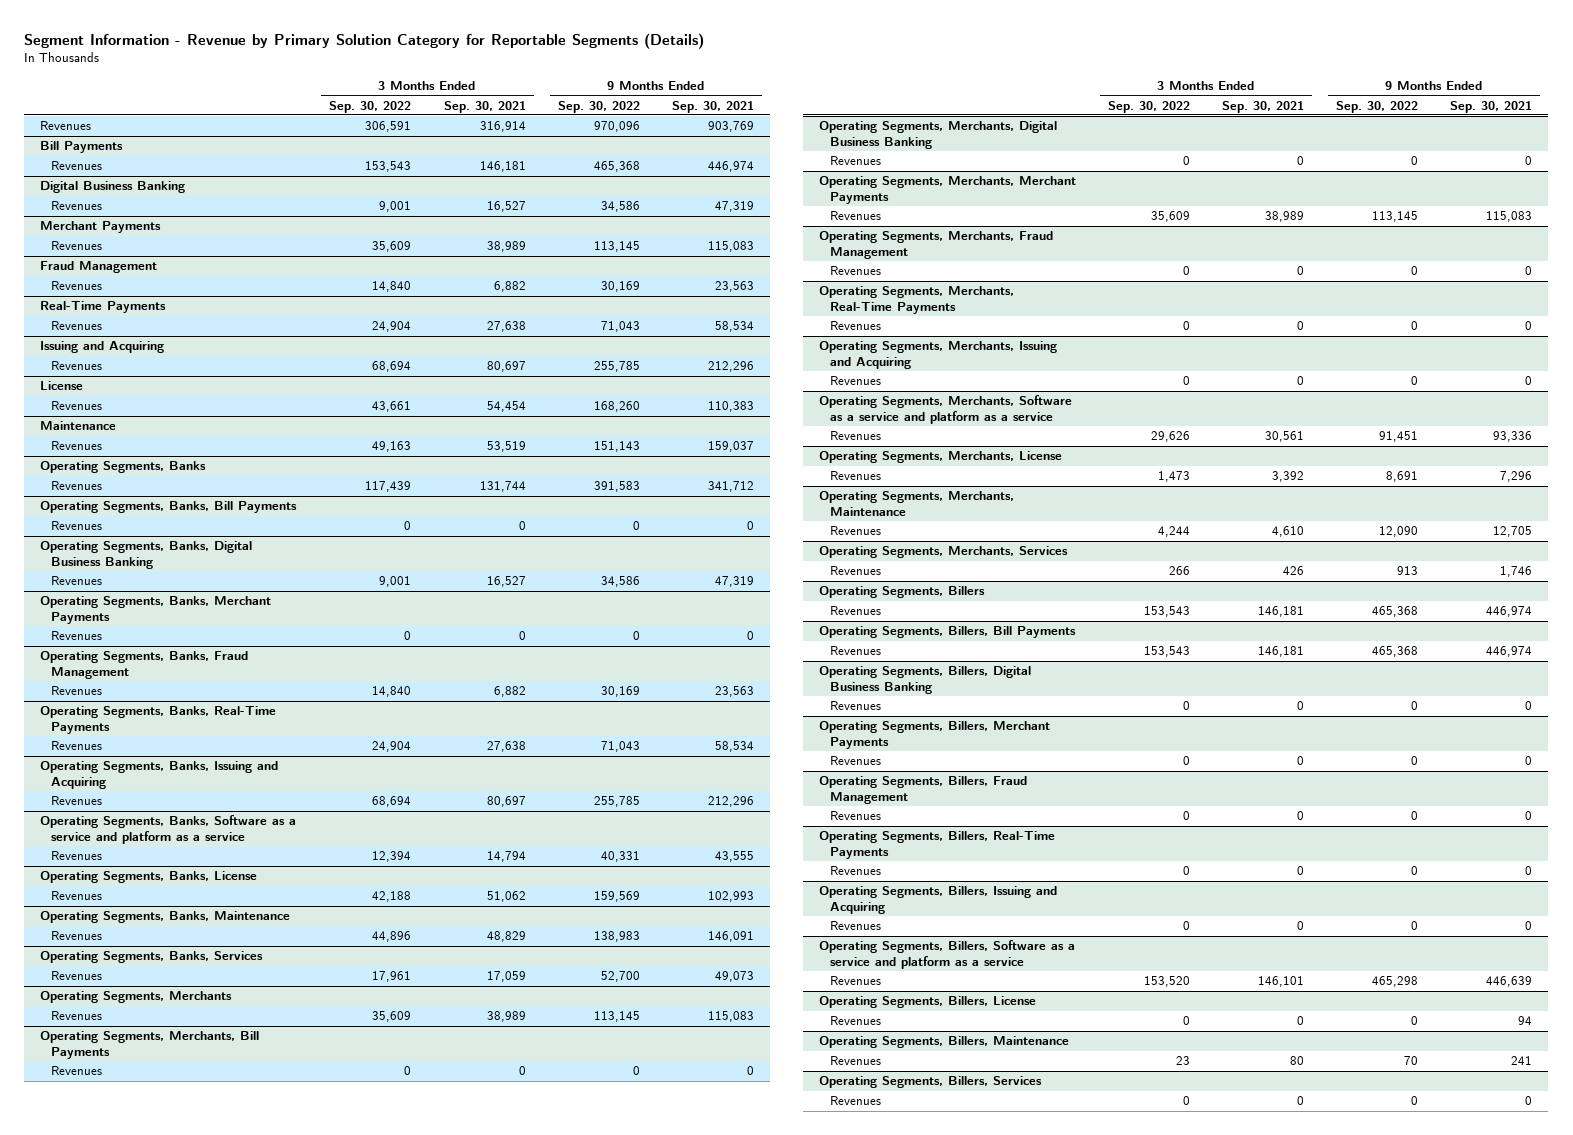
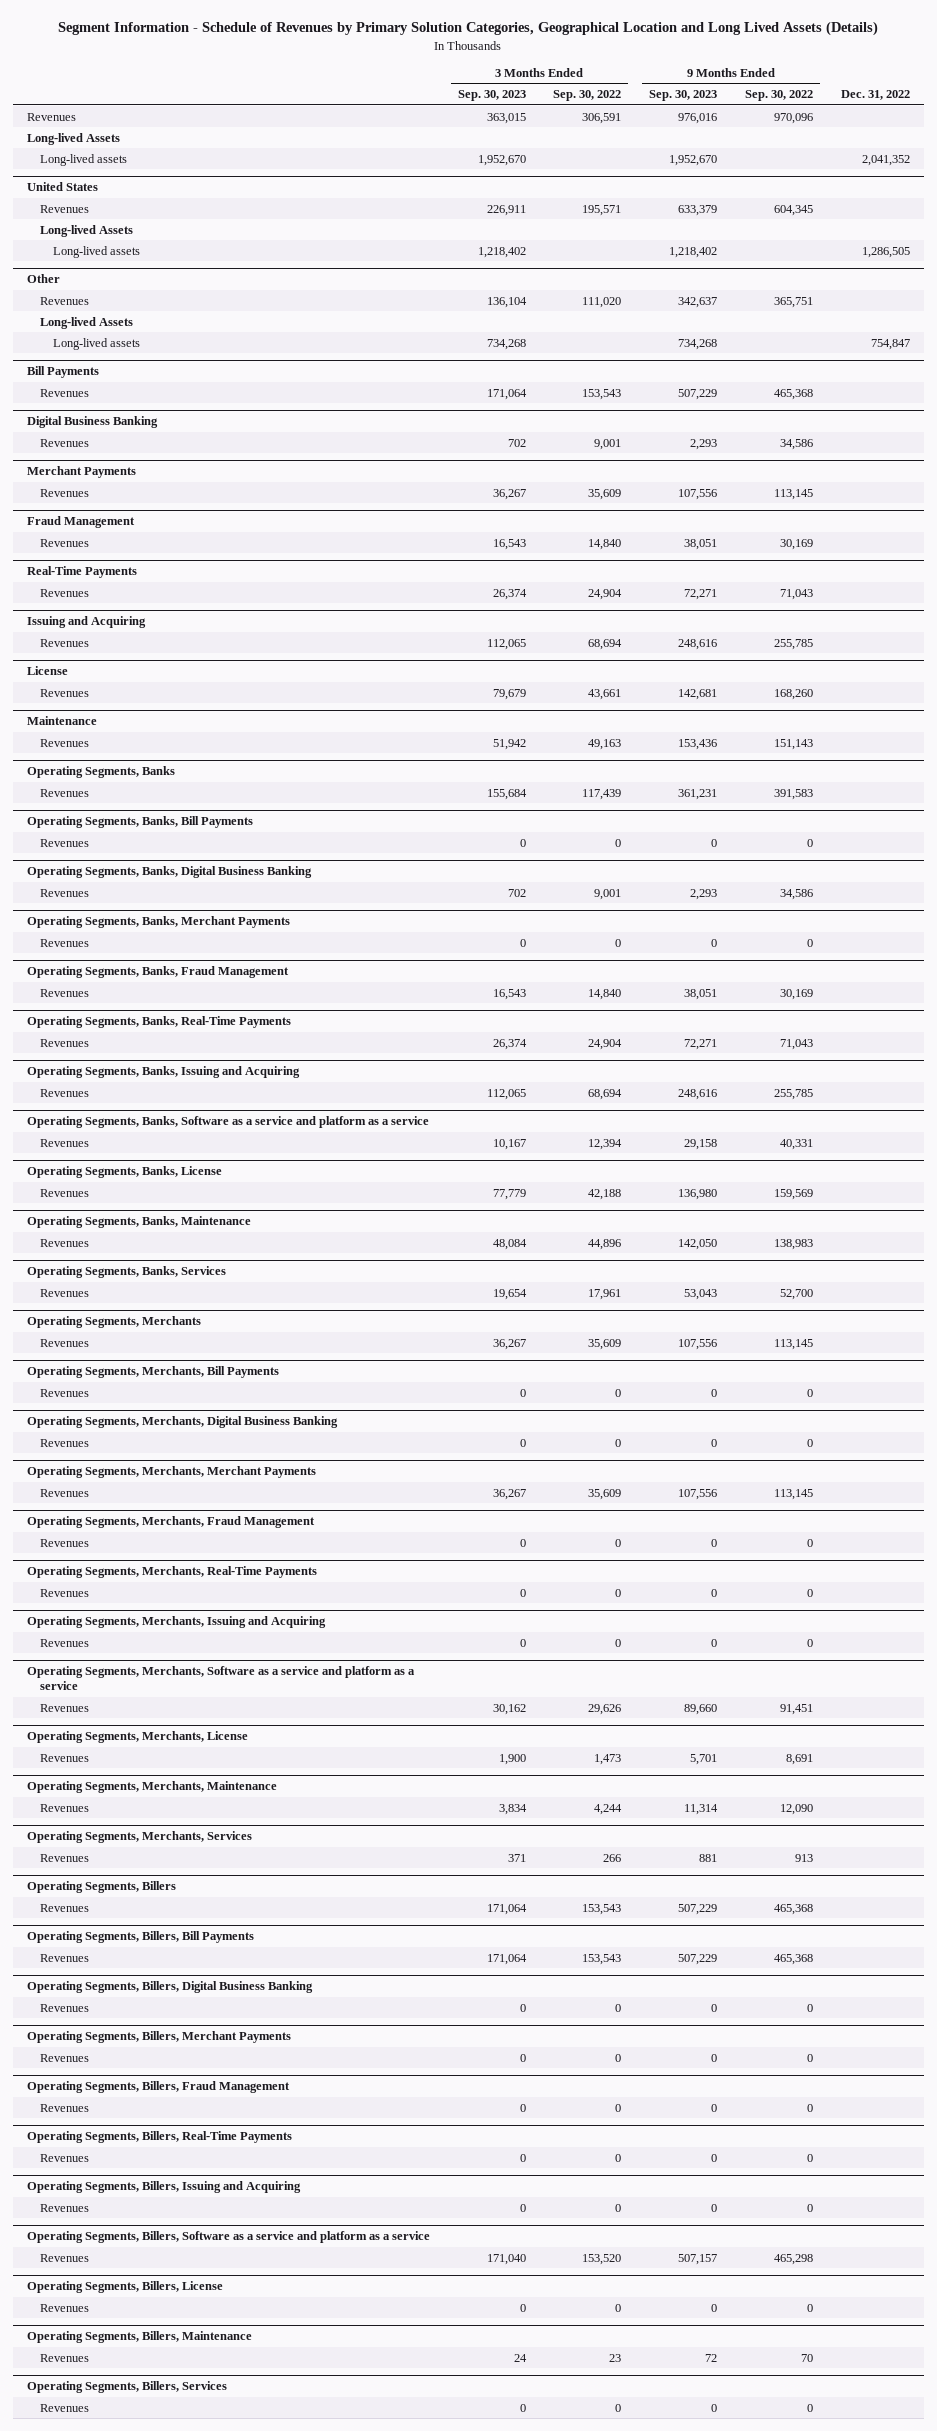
- Segment Information - Revenue by Primary Solution Category for Reportable Segments (Details)
+ Segment Information - Schedule of Revenues by Primary Solution Categories, Geographical Location and Long Lived Assets (Details)
- | 3 Months Ended Sep. 30, 2022 | 3 Months Ended Sep. 30, 2021 | 9 Months Ended Sep. 30, 2022 | 9 Months Ended Sep. 30, 2021
+ | 3 Months Ended Sep. 30, 2023 | 3 Months Ended Sep. 30, 2022 | 9 Months Ended Sep. 30, 2023 | 9 Months Ended Sep. 30, 2022 | Dec. 31, 2022
+ Long-lived Assets
+ Long-lived assets | 1,952,670 | | 1,952,670 | | 2,041,352
+ United States
+ Revenues | 226,911 | 195,571 | 633,379 | 604,345 |
+ Long-lived Assets
+ Long-lived assets | 1,218,402 | | 1,218,402 | | 1,286,505
+ Other
+ Revenues | 136,104 | 111,020 | 342,637 | 365,751 |
+ Long-lived Assets
+ Long-lived assets | 734,268 | | 734,268 | | 754,847

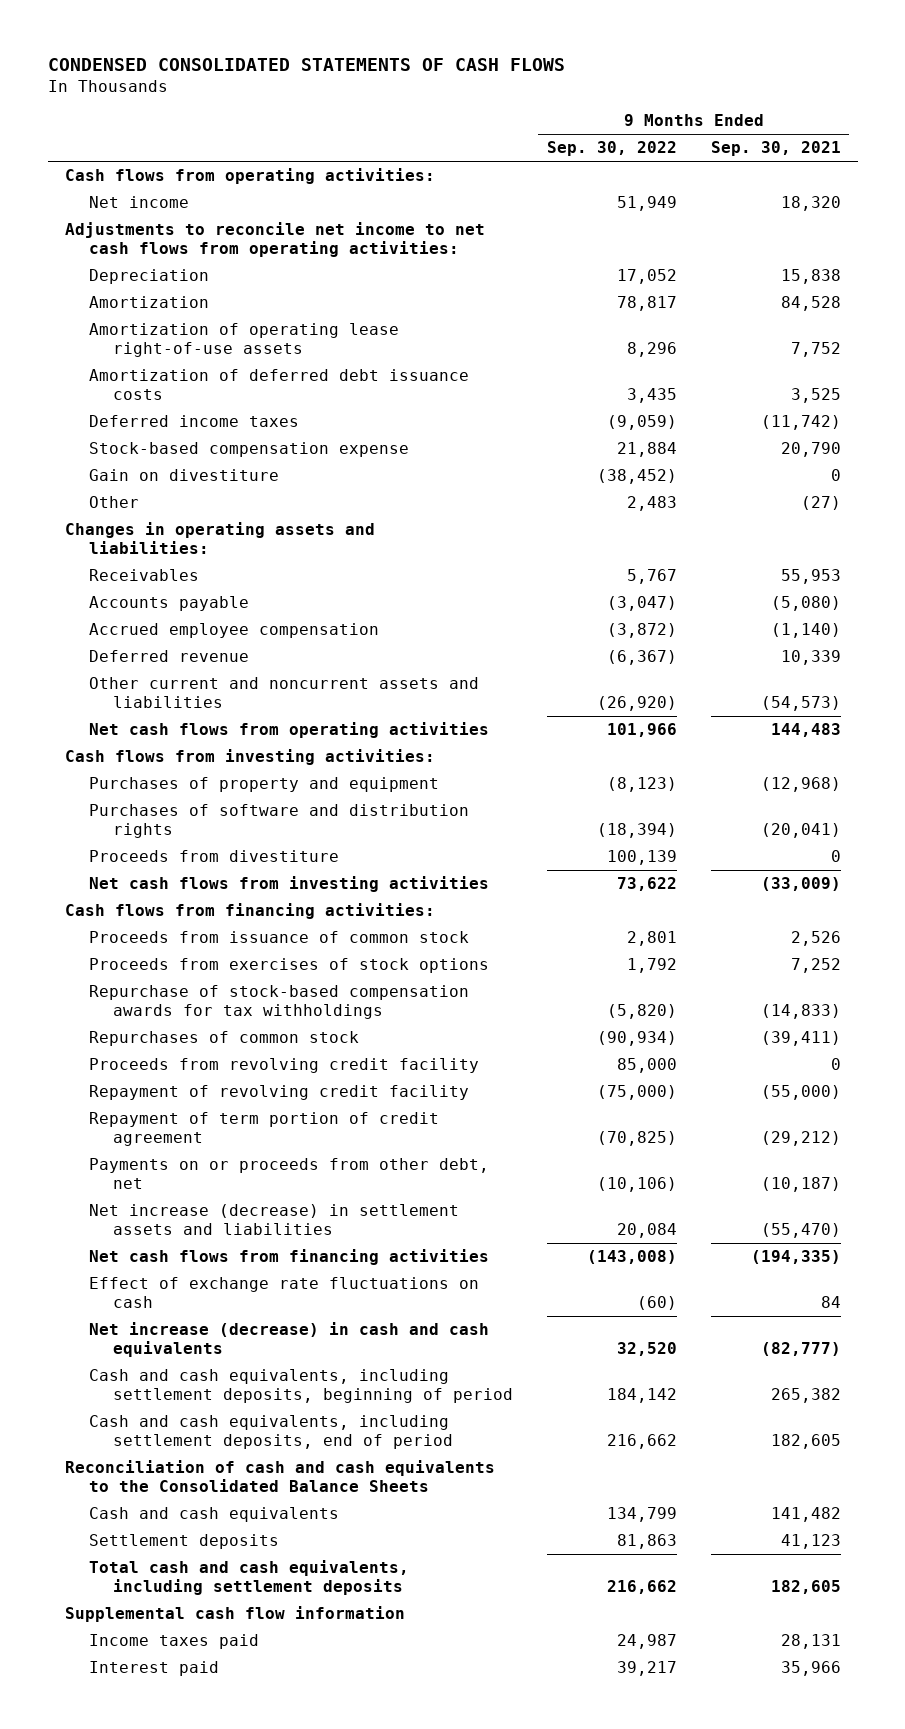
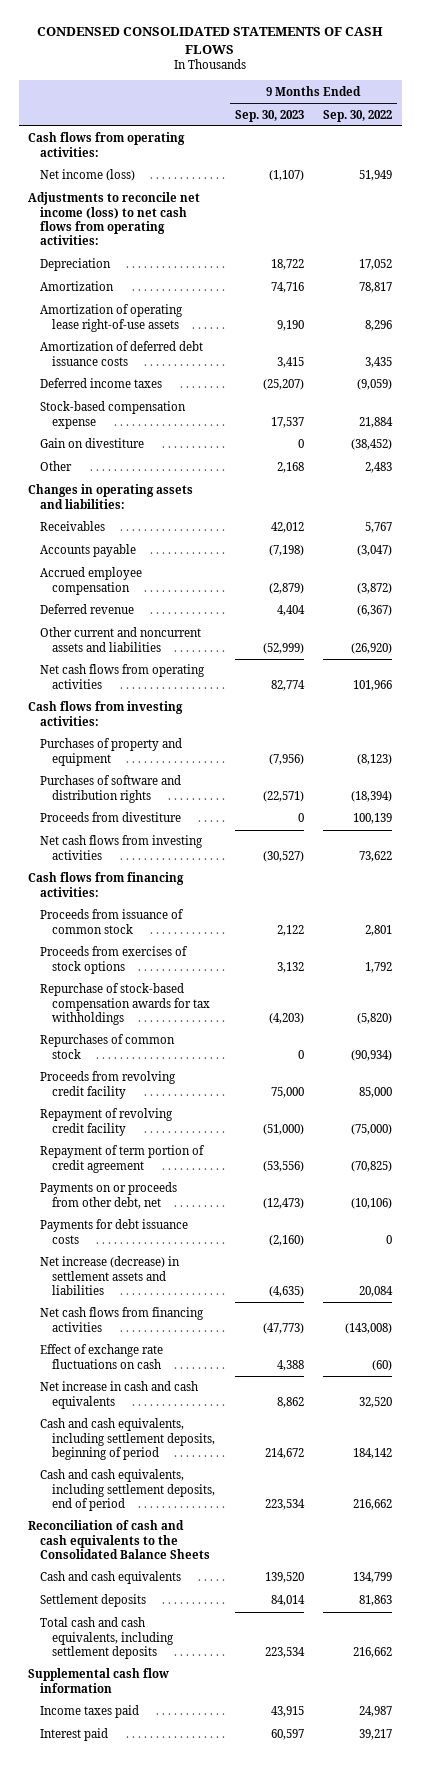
- | 9 Months Ended Sep. 30, 2022 | 9 Months Ended Sep. 30, 2021
+ | 9 Months Ended Sep. 30, 2023 | 9 Months Ended Sep. 30, 2022
- Net income | 51,949 | 18,320
- Adjustments to reconcile net income to net cash flows from operating activities:
+ Net income (loss) | (1,107) | 51,949
+ Adjustments to reconcile net income (loss) to net cash flows from operating activities:
+ Payments for debt issuance costs | (2,160) | 0
- Net increase (decrease) in cash and cash equivalents | 32,520 | (82,777)
+ Net increase in cash and cash equivalents | 8,862 | 32,520

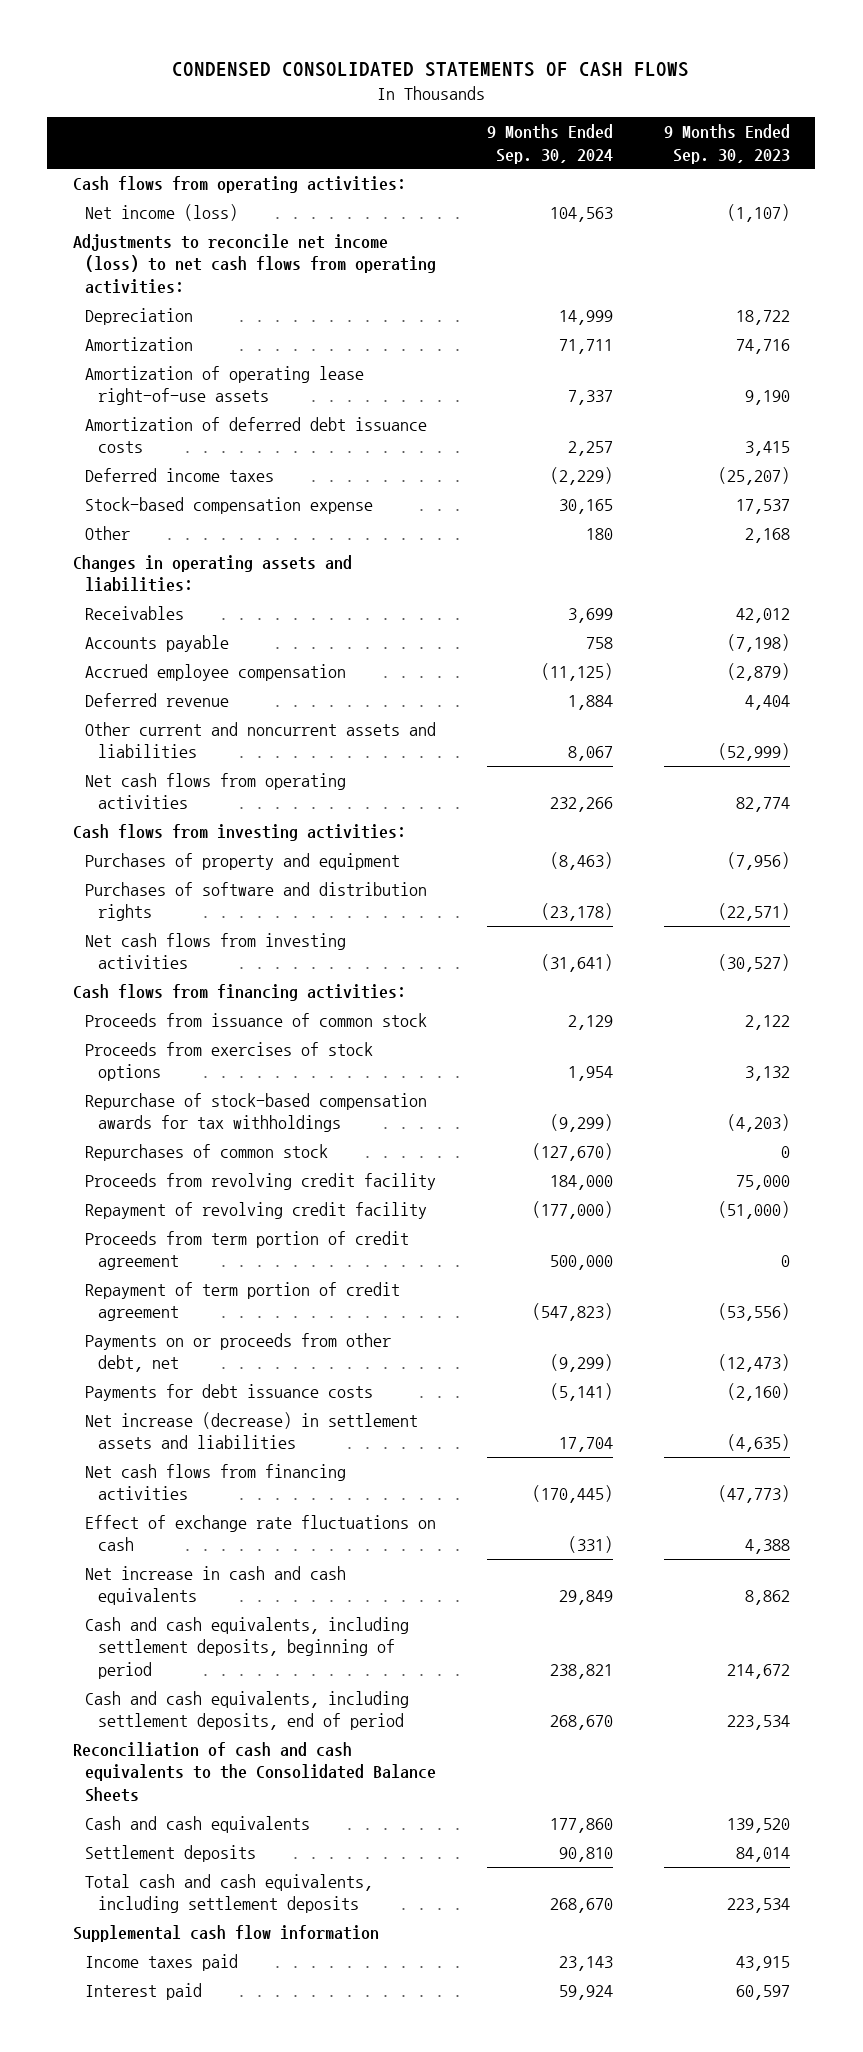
- | 9 Months Ended Sep. 30, 2023 | 9 Months Ended Sep. 30, 2022
+ | 9 Months Ended Sep. 30, 2024 | 9 Months Ended Sep. 30, 2023
- Gain on divestiture | 0 | (38,452)
- Proceeds from divestiture | 0 | 100,139
+ Proceeds from term portion of credit agreement | 500,000 | 0

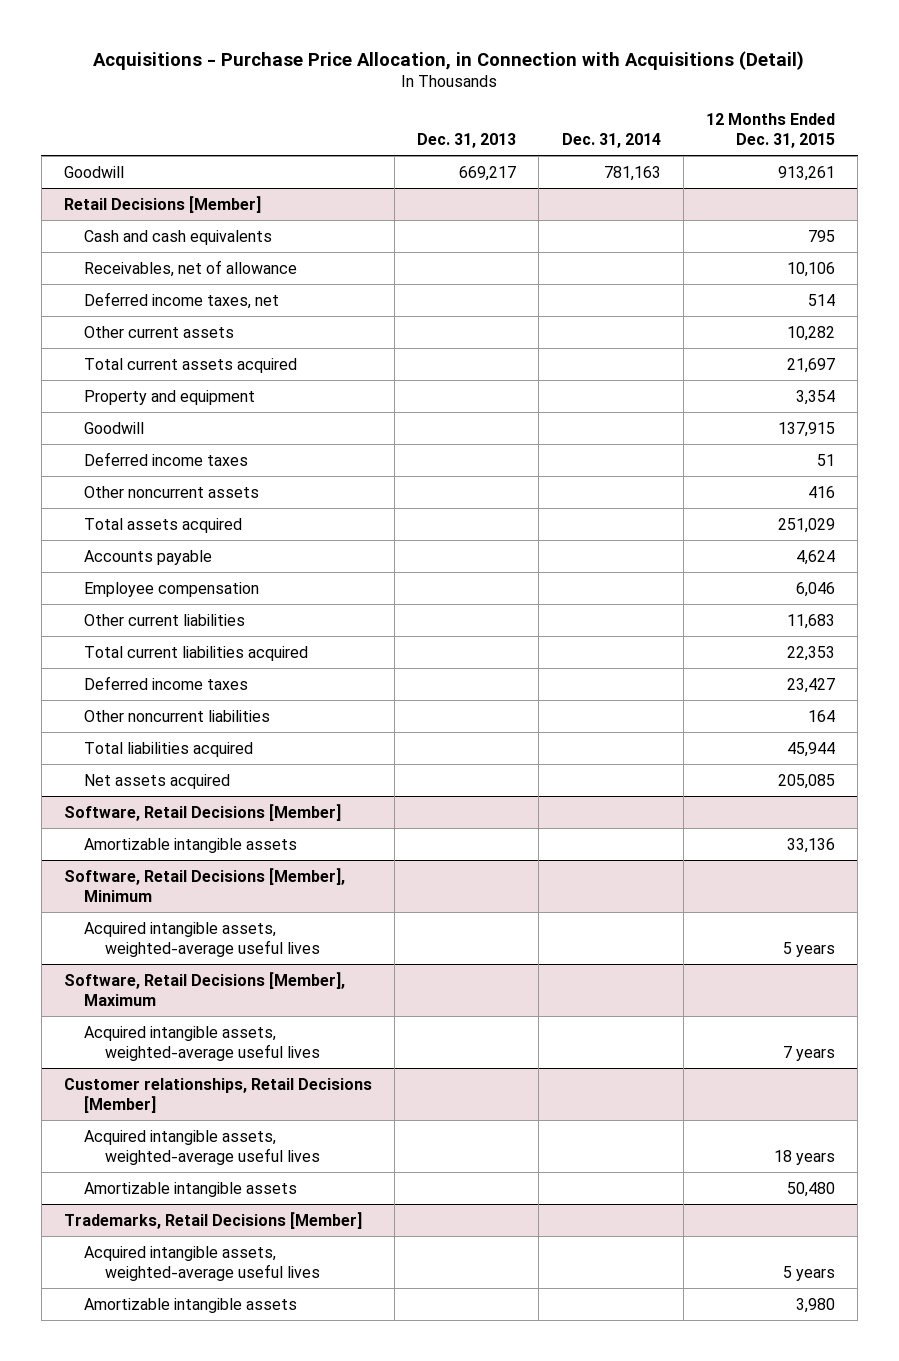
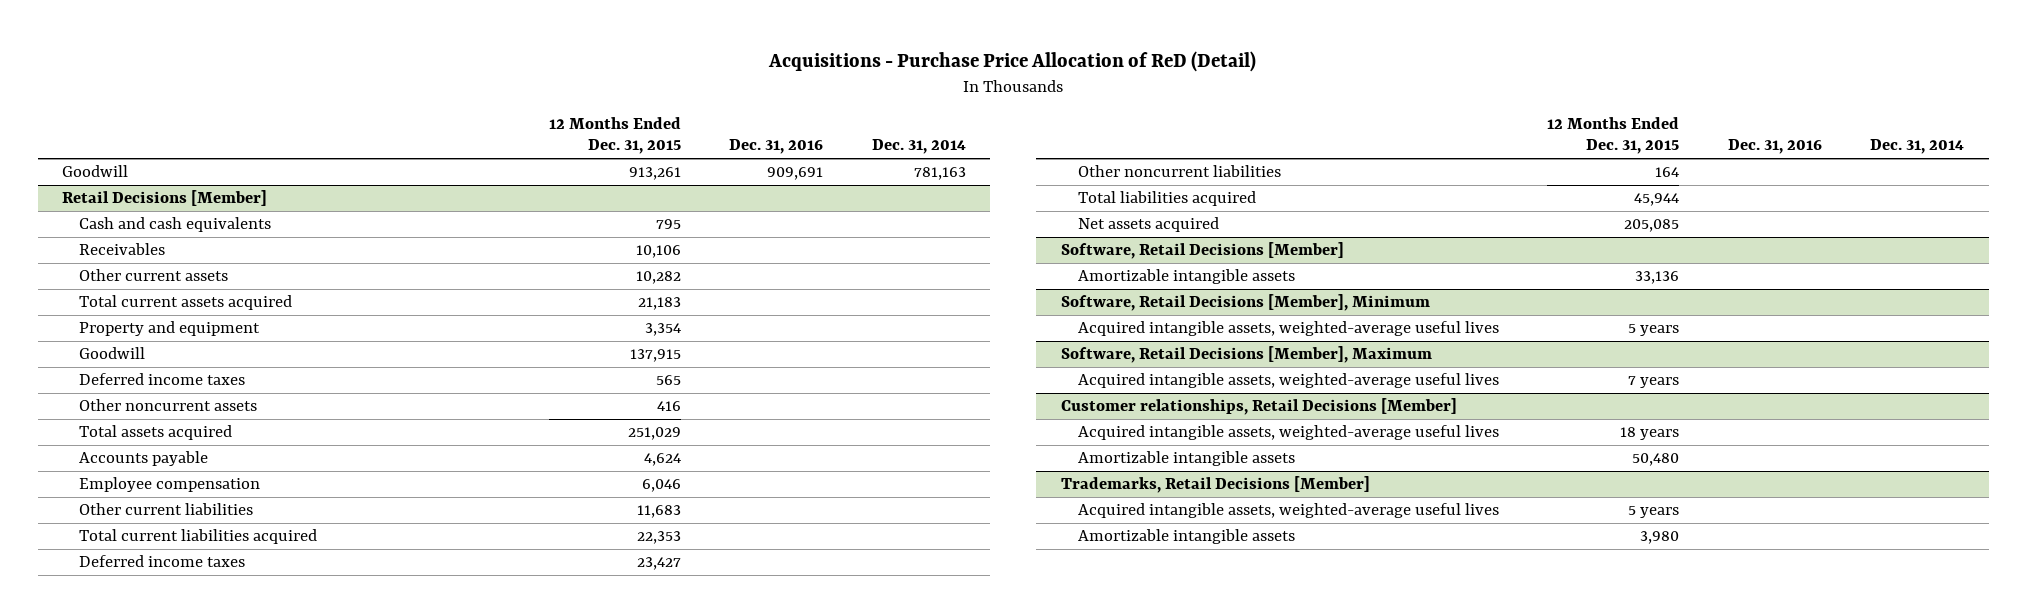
- Acquisitions - Purchase Price Allocation, in Connection with Acquisitions (Detail)
+ Acquisitions - Purchase Price Allocation of ReD (Detail)
- | Dec. 31, 2013 | Dec. 31, 2014 | 12 Months Ended Dec. 31, 2015
+ | 12 Months Ended Dec. 31, 2015 | Dec. 31, 2016 | Dec. 31, 2014
@ Retail Decisions [Member]
- Receivables, net of allowance | | | 10,106
- Deferred income taxes, net | | | 514
+ Receivables | 10,106 | |
- Total current assets acquired | | | 21,697
+ Total current assets acquired | 21,183 | |
- Deferred income taxes | | | 51
+ Deferred income taxes | 565 | |

